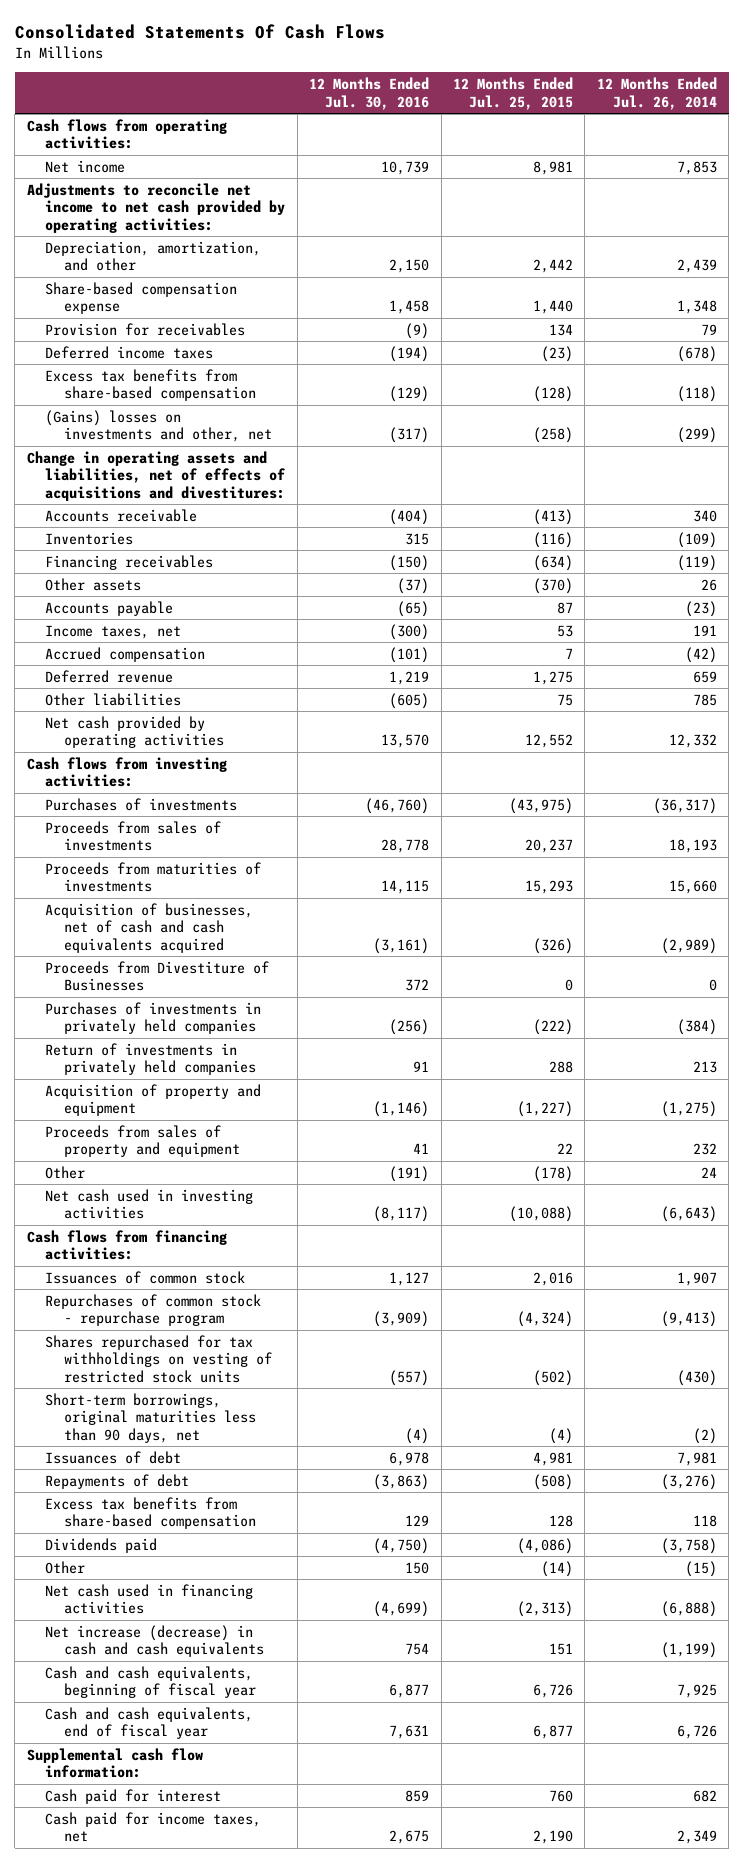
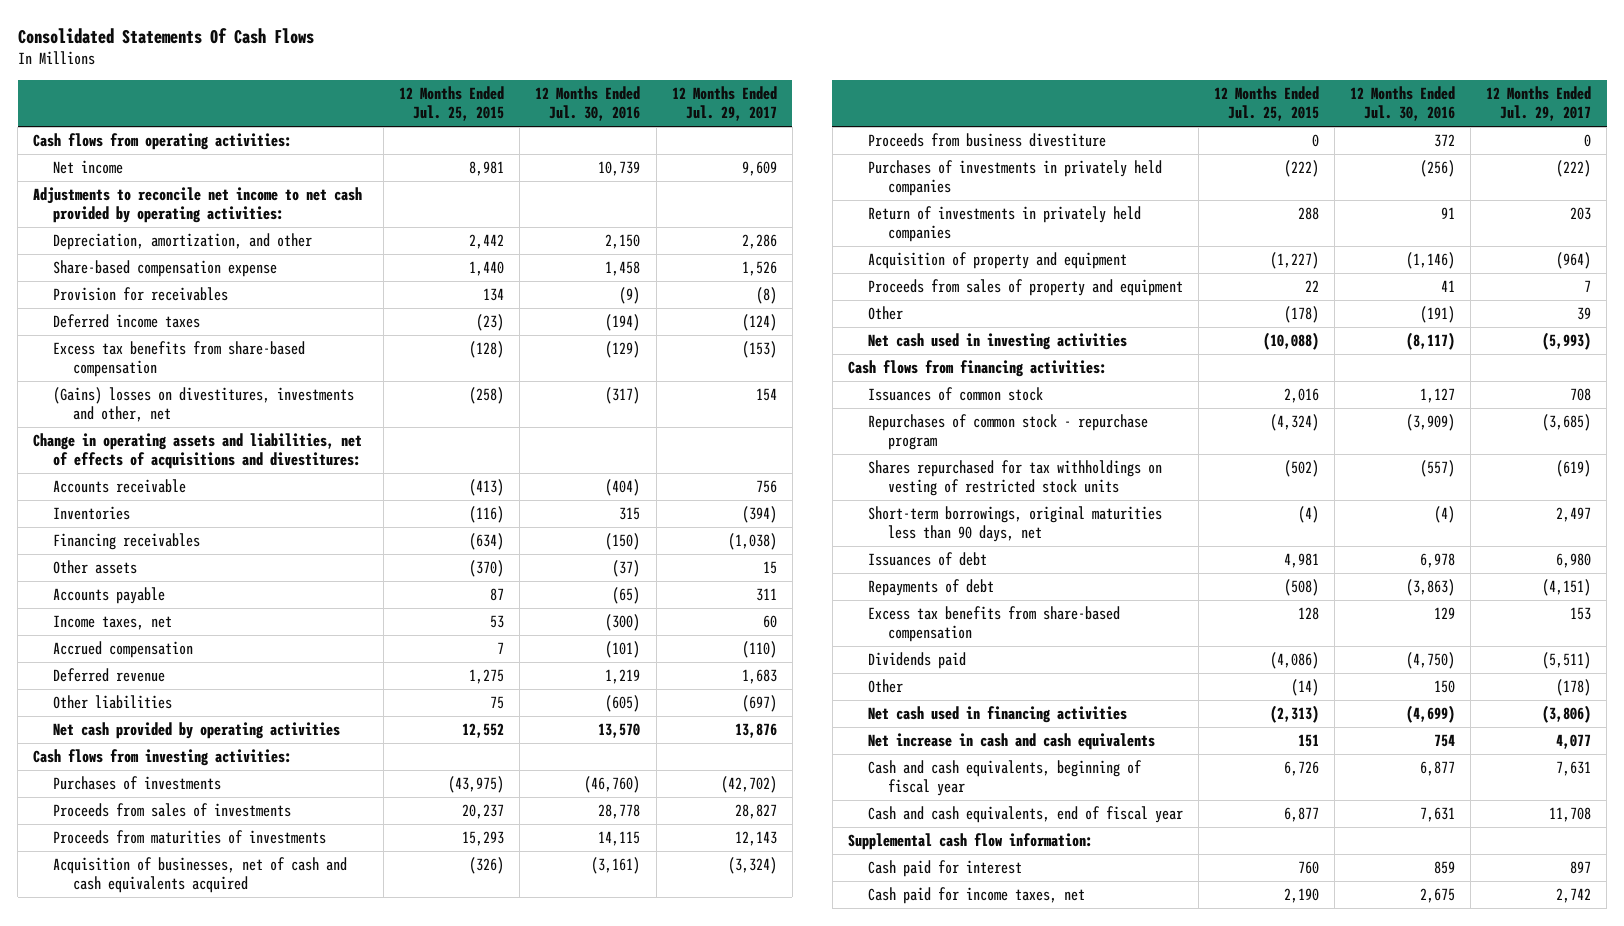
- | 12 Months Ended Jul. 30, 2016 | 12 Months Ended Jul. 25, 2015 | 12 Months Ended Jul. 26, 2014
+ | 12 Months Ended Jul. 25, 2015 | 12 Months Ended Jul. 30, 2016 | 12 Months Ended Jul. 29, 2017
- (Gains) losses on investments and other, net | (317) | (258) | (299)
+ (Gains) losses on divestitures, investments and other, net | (258) | (317) | 154
- Proceeds from Divestiture of Businesses | 372 | 0 | 0
+ Proceeds from business divestiture | 0 | 372 | 0
- Net increase (decrease) in cash and cash equivalents | 754 | 151 | (1,199)
+ Net increase in cash and cash equivalents | 151 | 754 | 4,077

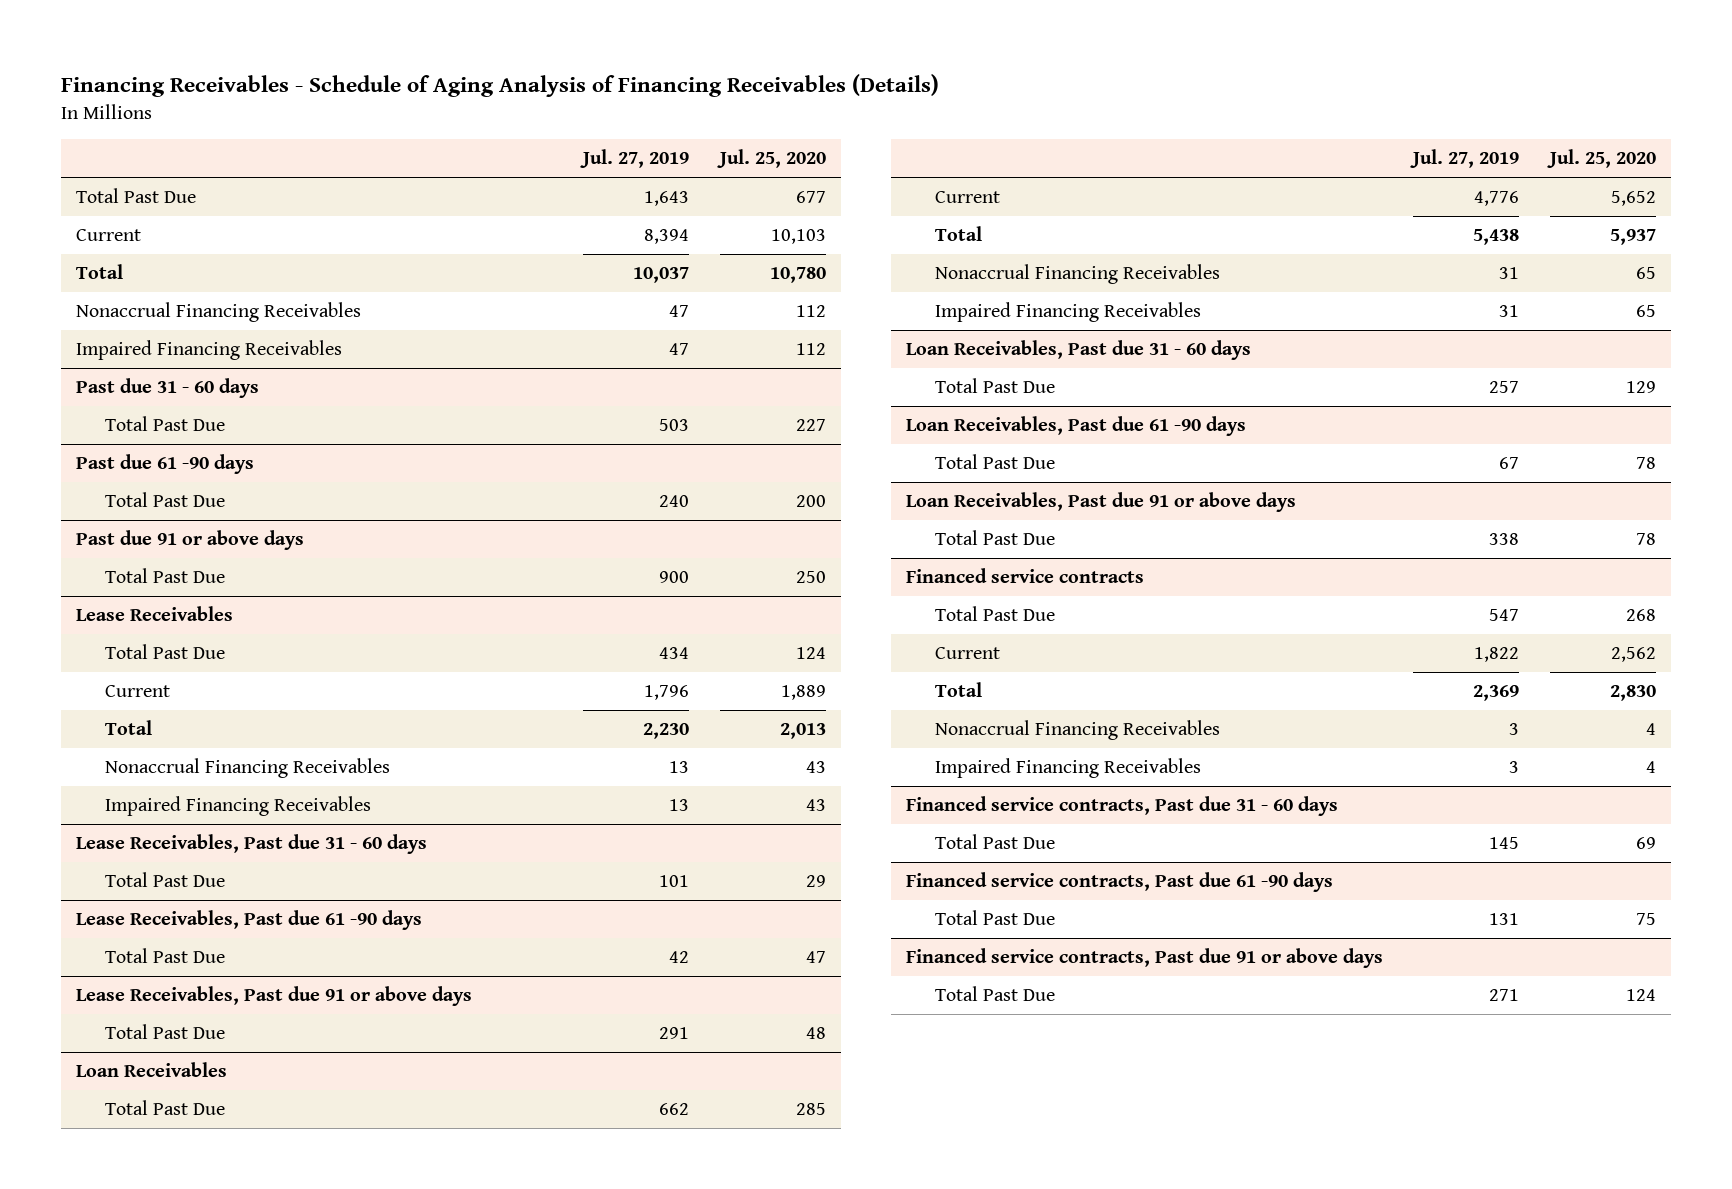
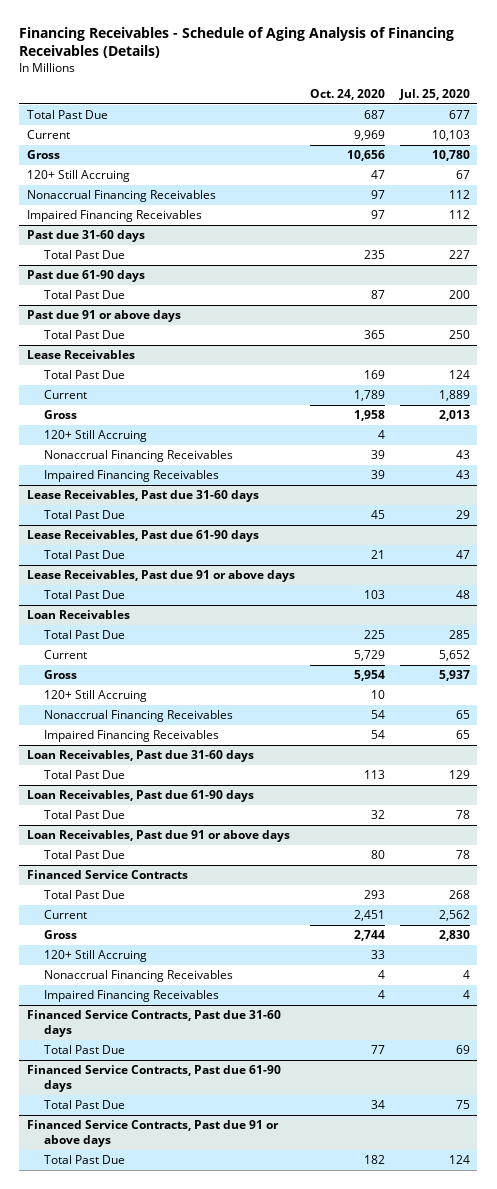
- | Jul. 27, 2019 | Jul. 25, 2020
+ | Oct. 24, 2020 | Jul. 25, 2020
- Total | 10,037 | 10,780
+ Gross | 10,656 | 10,780
+ 120+ Still Accruing | 47 | 67
- Past due 31 - 60 days
+ Past due 31-60 days
- Past due 61 -90 days
+ Past due 61-90 days
@ Lease Receivables
- Total | 2,230 | 2,013
+ Gross | 1,958 | 2,013
+ 120+ Still Accruing | 4 |
- Lease Receivables, Past due 31 - 60 days
+ Lease Receivables, Past due 31-60 days
- Lease Receivables, Past due 61 -90 days
+ Lease Receivables, Past due 61-90 days
@ Loan Receivables
- Total | 5,438 | 5,937
+ Gross | 5,954 | 5,937
+ 120+ Still Accruing | 10 |
- Loan Receivables, Past due 31 - 60 days
+ Loan Receivables, Past due 31-60 days
- Loan Receivables, Past due 61 -90 days
+ Loan Receivables, Past due 61-90 days
- Financed service contracts
+ Financed Service Contracts
- Total | 2,369 | 2,830
+ Gross | 2,744 | 2,830
+ 120+ Still Accruing | 33 |
- Financed service contracts, Past due 31 - 60 days
+ Financed Service Contracts, Past due 31-60 days
- Financed service contracts, Past due 61 -90 days
+ Financed Service Contracts, Past due 61-90 days
- Financed service contracts, Past due 91 or above days
+ Financed Service Contracts, Past due 91 or above days

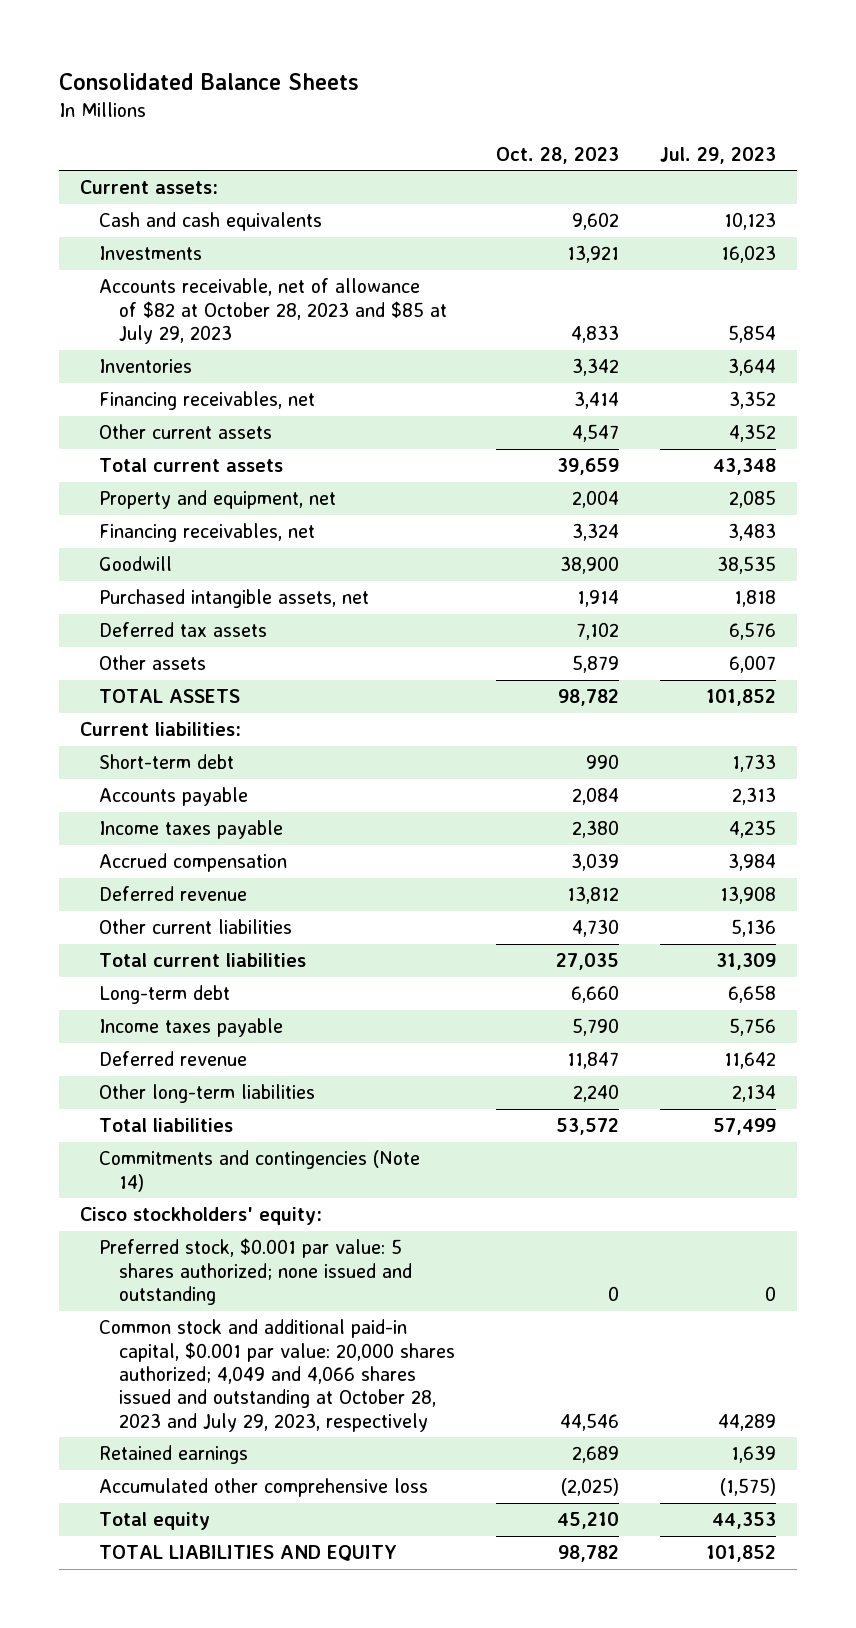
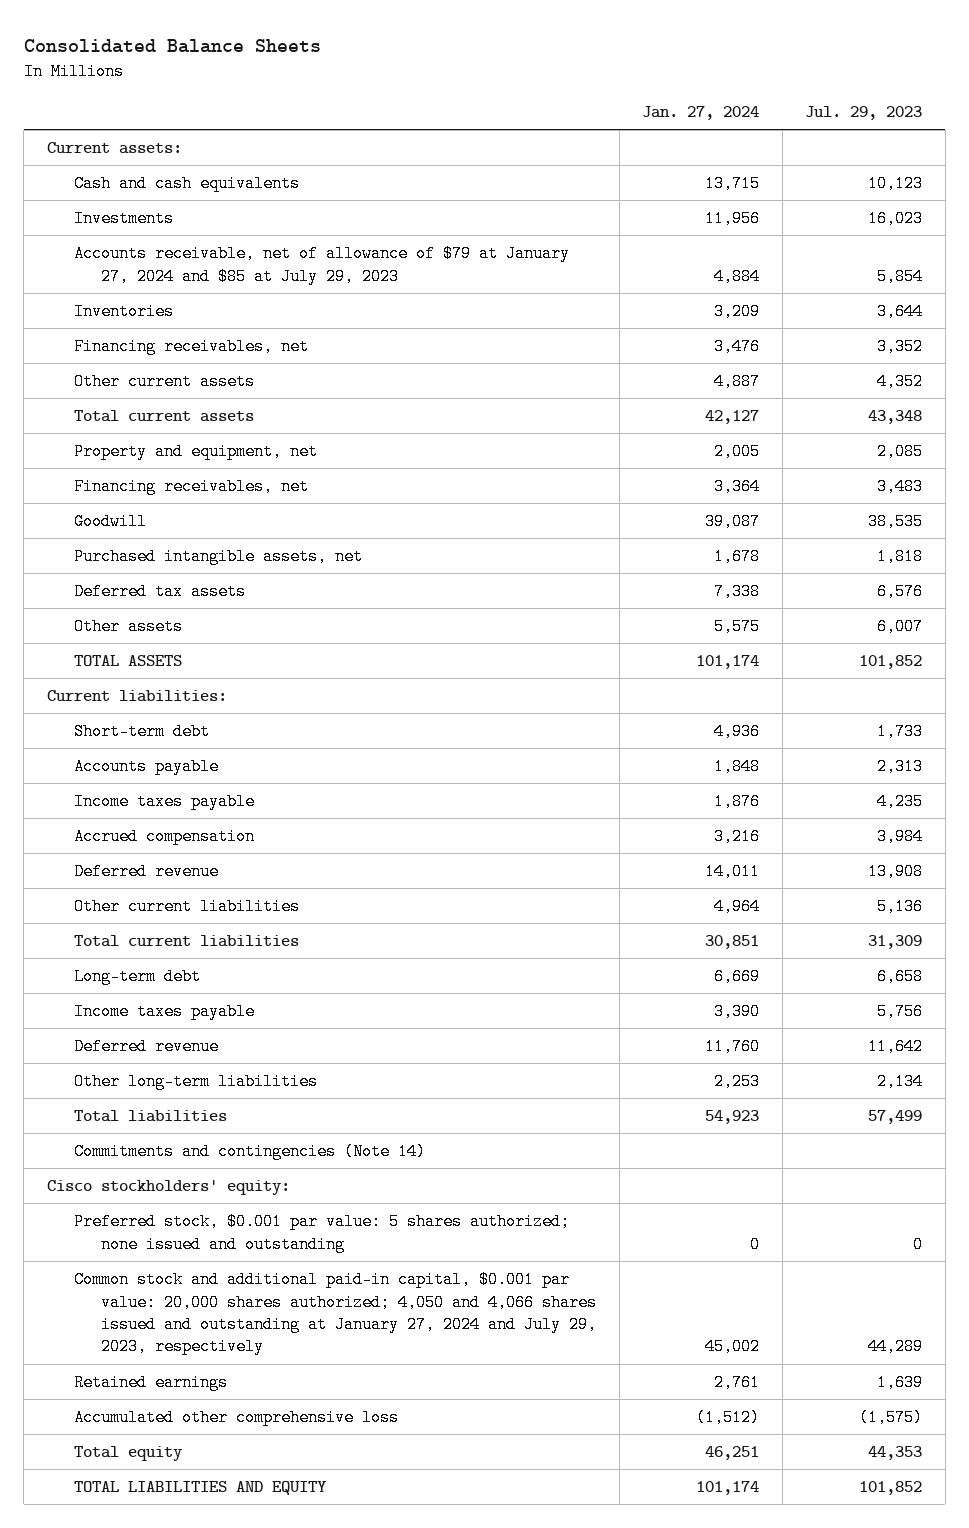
- | Oct. 28, 2023 | Jul. 29, 2023
+ | Jan. 27, 2024 | Jul. 29, 2023
- Accounts receivable, net of allowance of $82 at October 28, 2023 and $85 at July 29, 2023 | 4,833 | 5,854
+ Accounts receivable, net of allowance of $79 at January 27, 2024 and $85 at July 29, 2023 | 4,884 | 5,854
- Common stock and additional paid-in capital, $0.001 par value: 20,000 shares authorized; 4,049 and 4,066 shares issued and outstanding at October 28, 2023 and July 29, 2023, respectively | 44,546 | 44,289
+ Common stock and additional paid-in capital, $0.001 par value: 20,000 shares authorized; 4,050 and 4,066 shares issued and outstanding at January 27, 2024 and July 29, 2023, respectively | 45,002 | 44,289

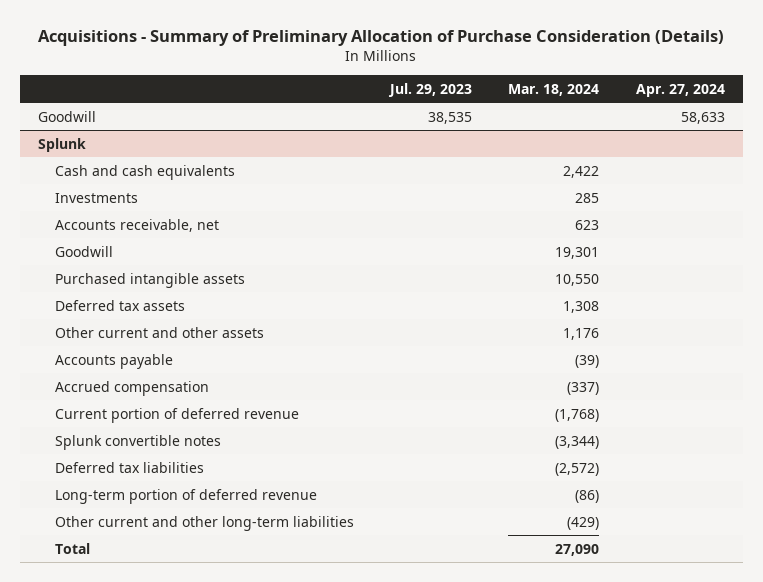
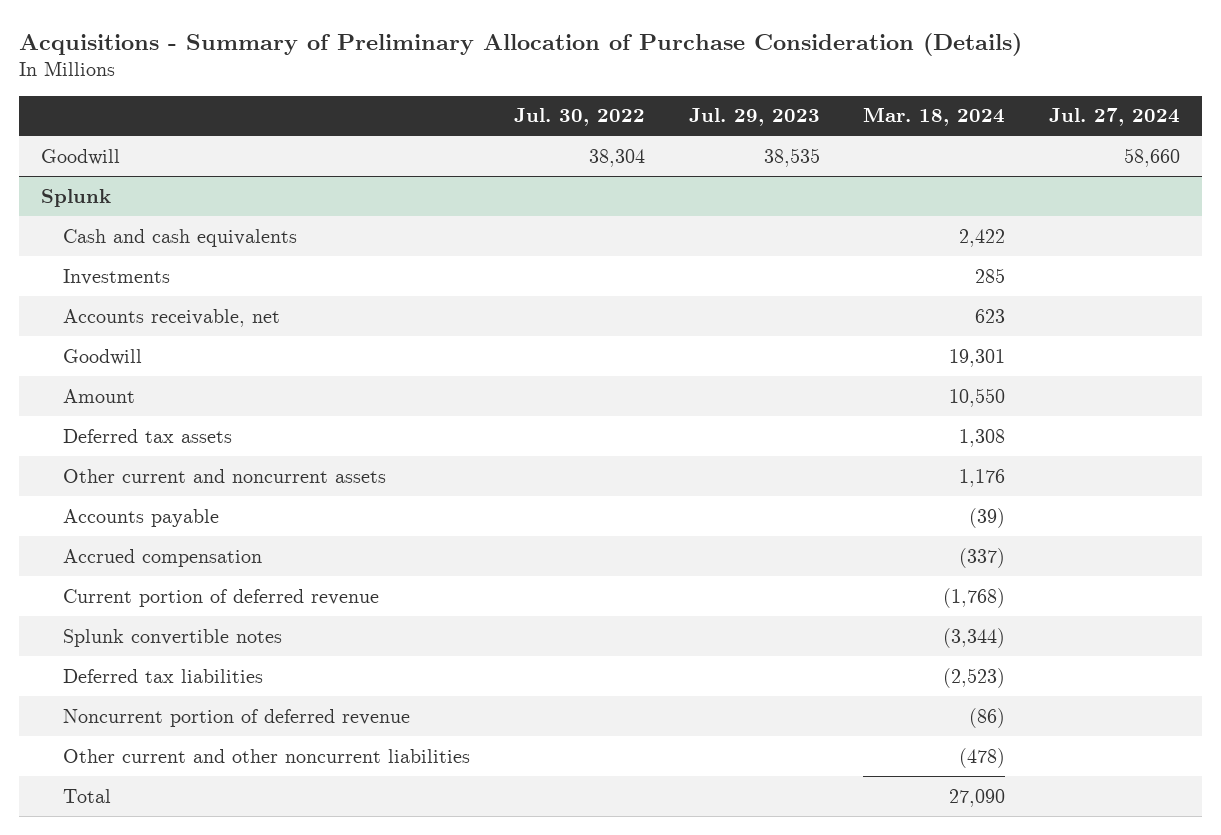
- | Jul. 29, 2023 | Mar. 18, 2024 | Apr. 27, 2024
+ | Jul. 30, 2022 | Jul. 29, 2023 | Mar. 18, 2024 | Jul. 27, 2024
@ Splunk
- Purchased intangible assets | | 10,550 |
+ Amount | | | 10,550 |
- Other current and other assets | | 1,176 |
+ Other current and noncurrent assets | | | 1,176 |
- Deferred tax liabilities | | (2,572) |
- Long-term portion of deferred revenue | | (86) |
- Other current and other long-term liabilities | | (429) |
+ Deferred tax liabilities | | | (2,523) |
+ Noncurrent portion of deferred revenue | | | (86) |
+ Other current and other noncurrent liabilities | | | (478) |

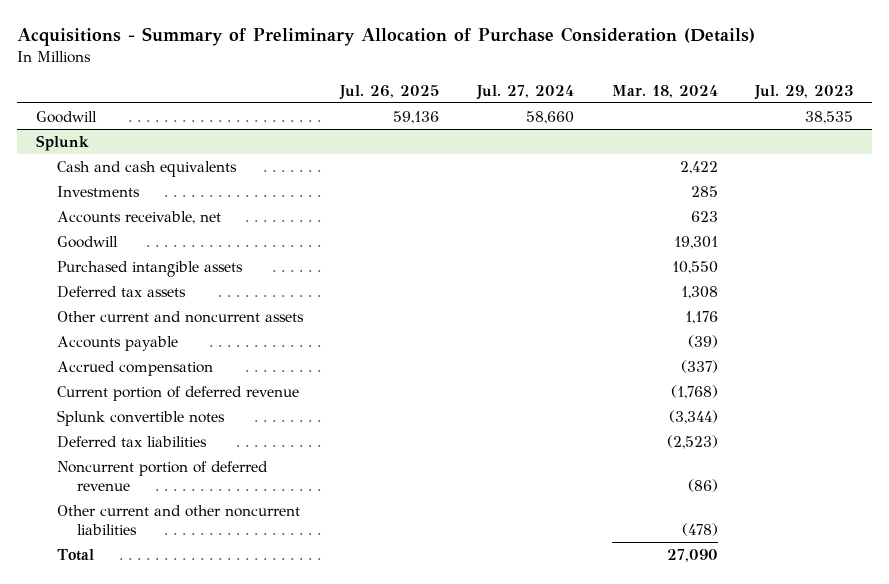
- | Jul. 30, 2022 | Jul. 29, 2023 | Mar. 18, 2024 | Jul. 27, 2024
+ | Jul. 26, 2025 | Jul. 27, 2024 | Mar. 18, 2024 | Jul. 29, 2023
@ Splunk
- Amount | | | 10,550 |
+ Purchased intangible assets | | | 10,550 |

